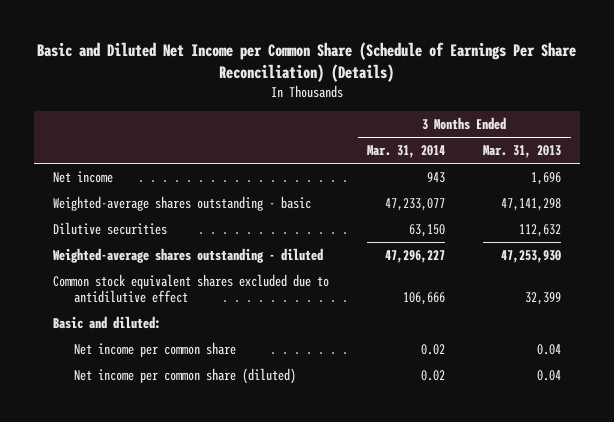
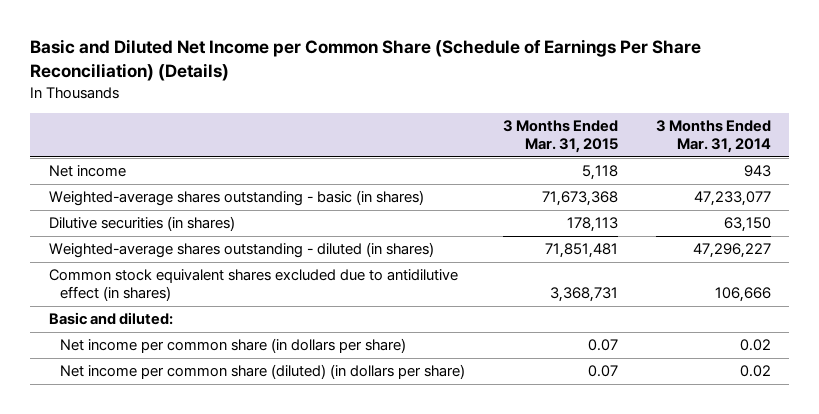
- | 3 Months Ended Mar. 31, 2014 | 3 Months Ended Mar. 31, 2013
+ | 3 Months Ended Mar. 31, 2015 | 3 Months Ended Mar. 31, 2014
- Weighted-average shares outstanding - basic | 47,233,077 | 47,141,298
- Dilutive securities | 63,150 | 112,632
- Weighted-average shares outstanding - diluted | 47,296,227 | 47,253,930
- Common stock equivalent shares excluded due to antidilutive effect | 106,666 | 32,399
+ Weighted-average shares outstanding - basic (in shares) | 71,673,368 | 47,233,077
+ Dilutive securities (in shares) | 178,113 | 63,150
+ Weighted-average shares outstanding - diluted (in shares) | 71,851,481 | 47,296,227
+ Common stock equivalent shares excluded due to antidilutive effect (in shares) | 3,368,731 | 106,666
- Net income per common share | 0.02 | 0.04
- Net income per common share (diluted) | 0.02 | 0.04
+ Net income per common share (in dollars per share) | 0.07 | 0.02
+ Net income per common share (diluted) (in dollars per share) | 0.07 | 0.02

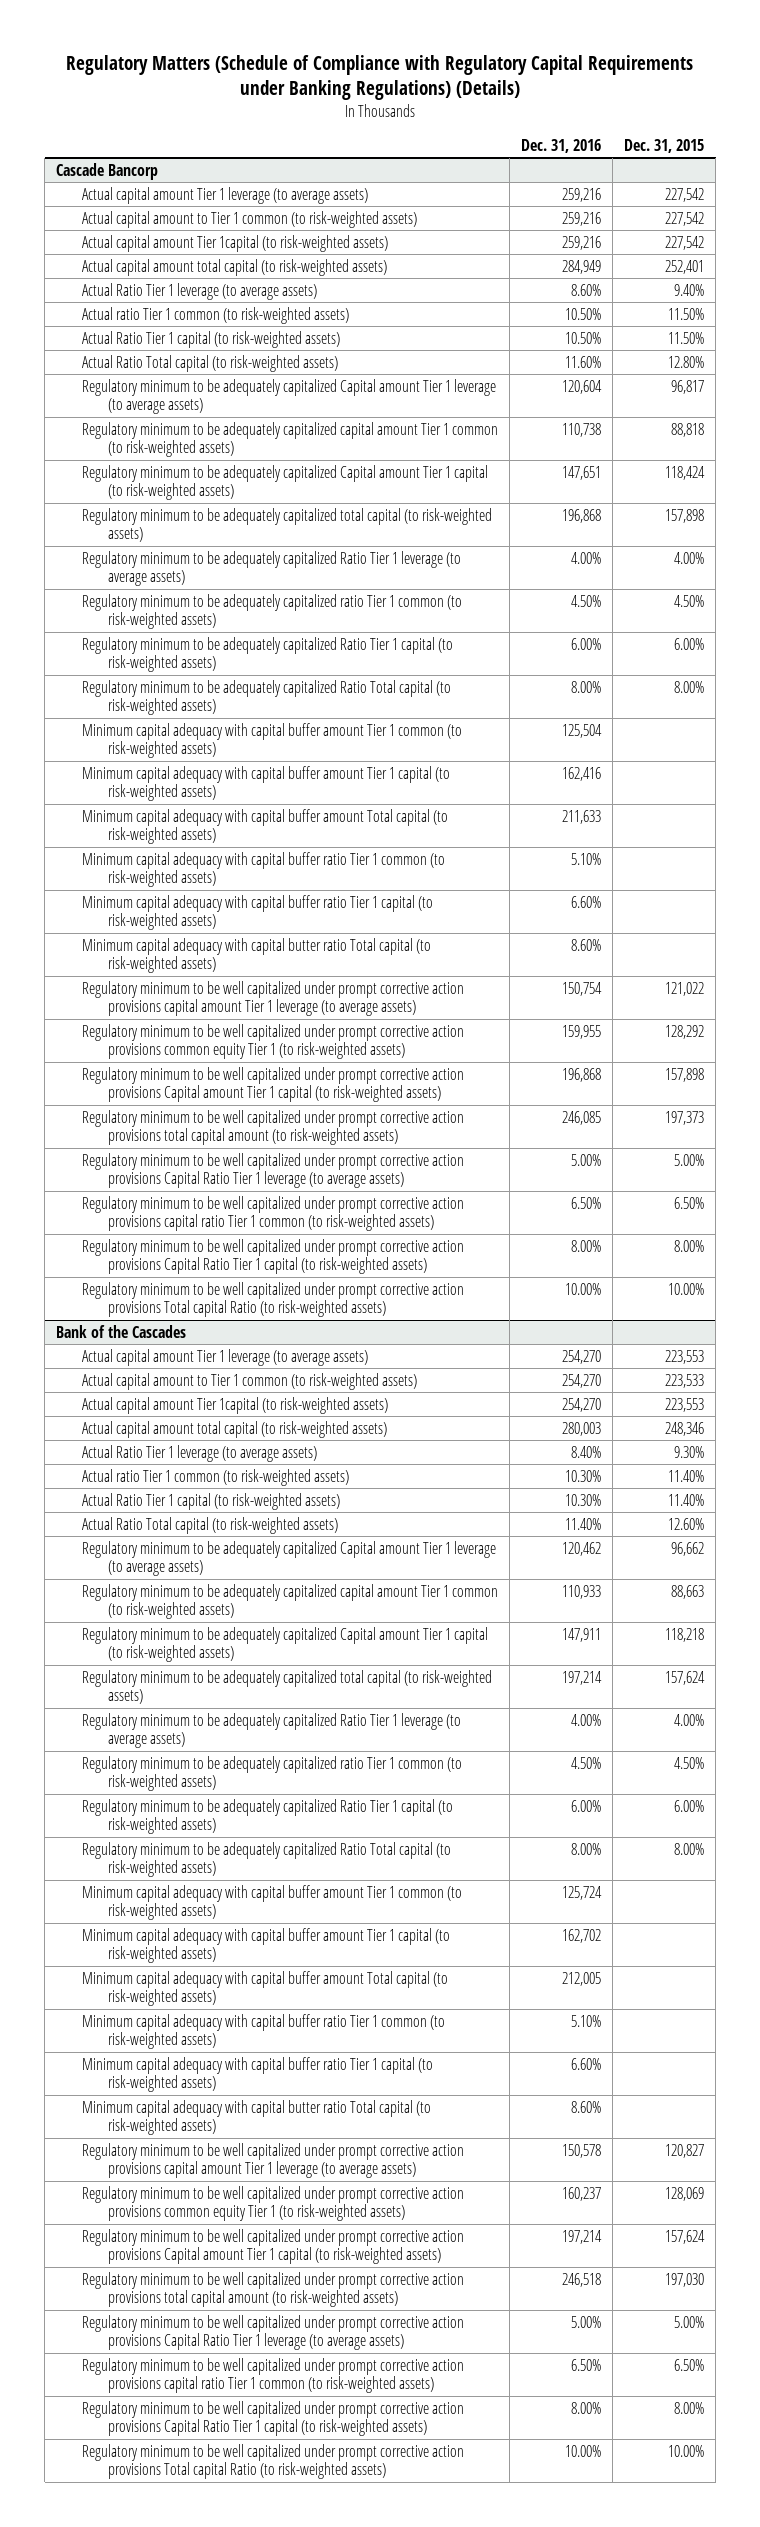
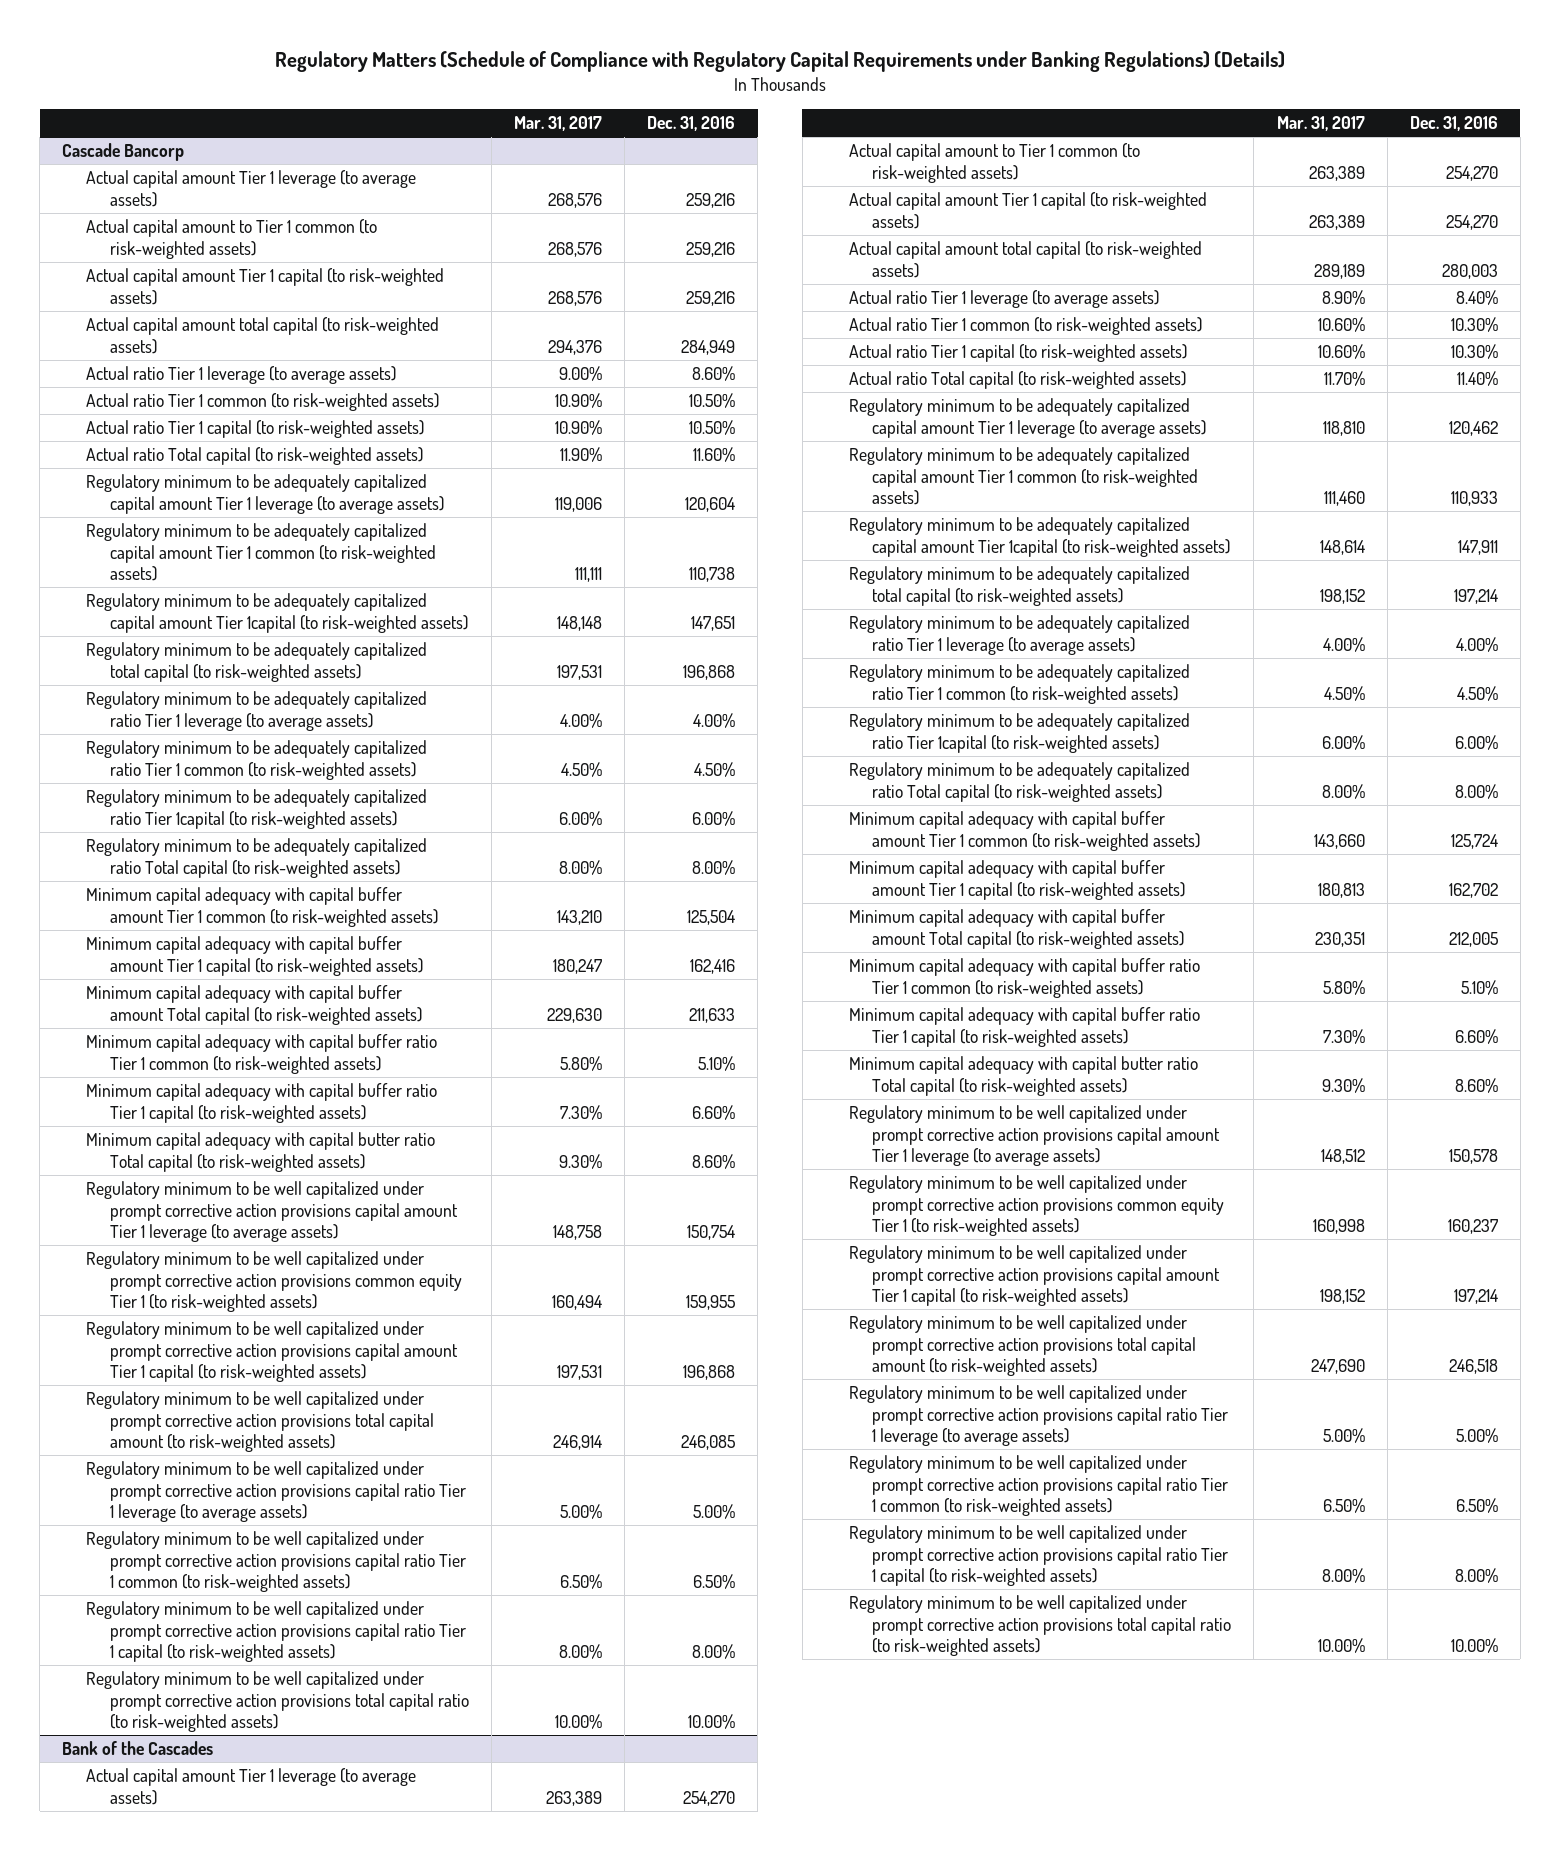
- | Dec. 31, 2016 | Dec. 31, 2015
+ | Mar. 31, 2017 | Dec. 31, 2016
@ Cascade Bancorp
- Actual capital amount Tier 1capital (to risk-weighted assets) | 259,216 | 227,542
+ Actual capital amount Tier 1 capital (to risk-weighted assets) | 268,576 | 259,216
- Actual Ratio Tier 1 leverage (to average assets) | 8.60% | 9.40%
+ Actual ratio Tier 1 leverage (to average assets) | 9.00% | 8.60%
- Actual Ratio Tier 1 capital (to risk-weighted assets) | 10.50% | 11.50%
- Actual Ratio Total capital (to risk-weighted assets) | 11.60% | 12.80%
- Regulatory minimum to be adequately capitalized Capital amount Tier 1 leverage (to average assets) | 120,604 | 96,817
+ Actual ratio Tier 1 capital (to risk-weighted assets) | 10.90% | 10.50%
+ Actual ratio Total capital (to risk-weighted assets) | 11.90% | 11.60%
+ Regulatory minimum to be adequately capitalized capital amount Tier 1 leverage (to average assets) | 119,006 | 120,604
- Regulatory minimum to be adequately capitalized Capital amount Tier 1 capital (to risk-weighted assets) | 147,651 | 118,424
+ Regulatory minimum to be adequately capitalized capital amount Tier 1capital (to risk-weighted assets) | 148,148 | 147,651
- Regulatory minimum to be adequately capitalized Ratio Tier 1 leverage (to average assets) | 4.00% | 4.00%
+ Regulatory minimum to be adequately capitalized ratio Tier 1 leverage (to average assets) | 4.00% | 4.00%
- Regulatory minimum to be adequately capitalized Ratio Tier 1 capital (to risk-weighted assets) | 6.00% | 6.00%
- Regulatory minimum to be adequately capitalized Ratio Total capital (to risk-weighted assets) | 8.00% | 8.00%
+ Regulatory minimum to be adequately capitalized ratio Tier 1capital (to risk-weighted assets) | 6.00% | 6.00%
+ Regulatory minimum to be adequately capitalized ratio Total capital (to risk-weighted assets) | 8.00% | 8.00%
- Regulatory minimum to be well capitalized under prompt corrective action provisions Capital amount Tier 1 capital (to risk-weighted assets) | 196,868 | 157,898
+ Regulatory minimum to be well capitalized under prompt corrective action provisions capital amount Tier 1 capital (to risk-weighted assets) | 197,531 | 196,868
- Regulatory minimum to be well capitalized under prompt corrective action provisions Capital Ratio Tier 1 leverage (to average assets) | 5.00% | 5.00%
+ Regulatory minimum to be well capitalized under prompt corrective action provisions capital ratio Tier 1 leverage (to average assets) | 5.00% | 5.00%
- Regulatory minimum to be well capitalized under prompt corrective action provisions Capital Ratio Tier 1 capital (to risk-weighted assets) | 8.00% | 8.00%
- Regulatory minimum to be well capitalized under prompt corrective action provisions Total capital Ratio (to risk-weighted assets) | 10.00% | 10.00%
+ Regulatory minimum to be well capitalized under prompt corrective action provisions capital ratio Tier 1 capital (to risk-weighted assets) | 8.00% | 8.00%
+ Regulatory minimum to be well capitalized under prompt corrective action provisions total capital ratio (to risk-weighted assets) | 10.00% | 10.00%
@ Bank of the Cascades
- Actual capital amount Tier 1capital (to risk-weighted assets) | 254,270 | 223,553
+ Actual capital amount Tier 1 capital (to risk-weighted assets) | 263,389 | 254,270
- Actual Ratio Tier 1 leverage (to average assets) | 8.40% | 9.30%
+ Actual ratio Tier 1 leverage (to average assets) | 8.90% | 8.40%
- Actual Ratio Tier 1 capital (to risk-weighted assets) | 10.30% | 11.40%
- Actual Ratio Total capital (to risk-weighted assets) | 11.40% | 12.60%
- Regulatory minimum to be adequately capitalized Capital amount Tier 1 leverage (to average assets) | 120,462 | 96,662
+ Actual ratio Tier 1 capital (to risk-weighted assets) | 10.60% | 10.30%
+ Actual ratio Total capital (to risk-weighted assets) | 11.70% | 11.40%
+ Regulatory minimum to be adequately capitalized capital amount Tier 1 leverage (to average assets) | 118,810 | 120,462
- Regulatory minimum to be adequately capitalized Capital amount Tier 1 capital (to risk-weighted assets) | 147,911 | 118,218
+ Regulatory minimum to be adequately capitalized capital amount Tier 1capital (to risk-weighted assets) | 148,614 | 147,911
- Regulatory minimum to be adequately capitalized Ratio Tier 1 leverage (to average assets) | 4.00% | 4.00%
+ Regulatory minimum to be adequately capitalized ratio Tier 1 leverage (to average assets) | 4.00% | 4.00%
- Regulatory minimum to be adequately capitalized Ratio Tier 1 capital (to risk-weighted assets) | 6.00% | 6.00%
- Regulatory minimum to be adequately capitalized Ratio Total capital (to risk-weighted assets) | 8.00% | 8.00%
+ Regulatory minimum to be adequately capitalized ratio Tier 1capital (to risk-weighted assets) | 6.00% | 6.00%
+ Regulatory minimum to be adequately capitalized ratio Total capital (to risk-weighted assets) | 8.00% | 8.00%
- Regulatory minimum to be well capitalized under prompt corrective action provisions Capital amount Tier 1 capital (to risk-weighted assets) | 197,214 | 157,624
+ Regulatory minimum to be well capitalized under prompt corrective action provisions capital amount Tier 1 capital (to risk-weighted assets) | 198,152 | 197,214
- Regulatory minimum to be well capitalized under prompt corrective action provisions Capital Ratio Tier 1 leverage (to average assets) | 5.00% | 5.00%
+ Regulatory minimum to be well capitalized under prompt corrective action provisions capital ratio Tier 1 leverage (to average assets) | 5.00% | 5.00%
- Regulatory minimum to be well capitalized under prompt corrective action provisions Capital Ratio Tier 1 capital (to risk-weighted assets) | 8.00% | 8.00%
- Regulatory minimum to be well capitalized under prompt corrective action provisions Total capital Ratio (to risk-weighted assets) | 10.00% | 10.00%
+ Regulatory minimum to be well capitalized under prompt corrective action provisions capital ratio Tier 1 capital (to risk-weighted assets) | 8.00% | 8.00%
+ Regulatory minimum to be well capitalized under prompt corrective action provisions total capital ratio (to risk-weighted assets) | 10.00% | 10.00%

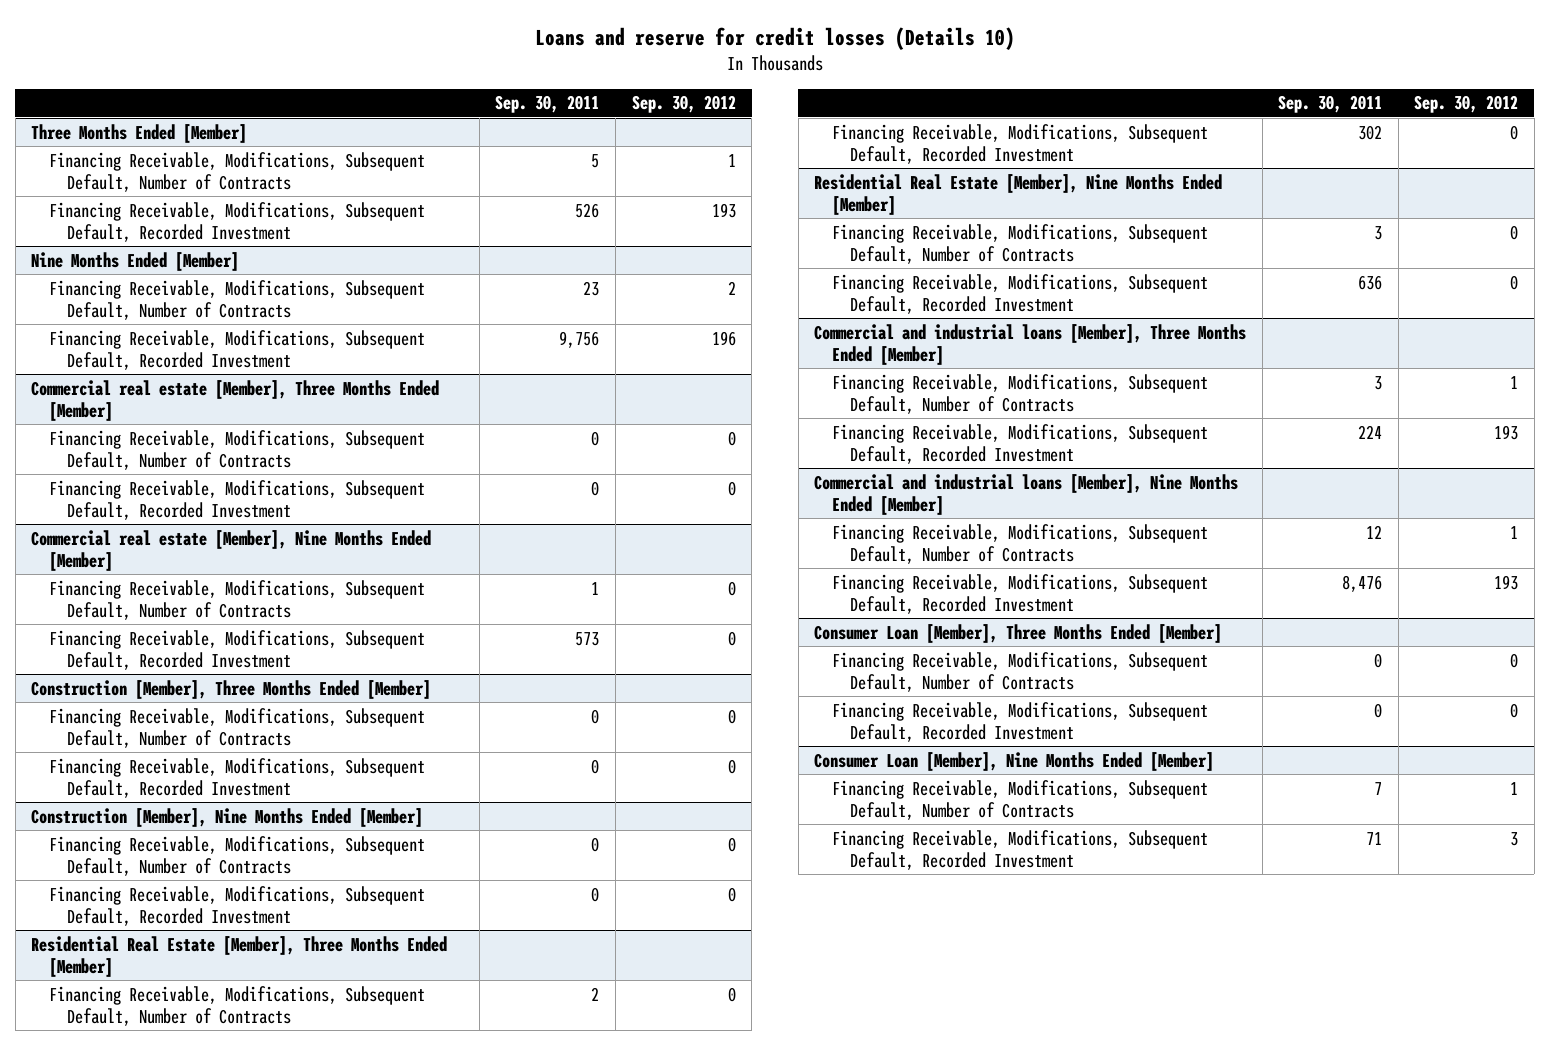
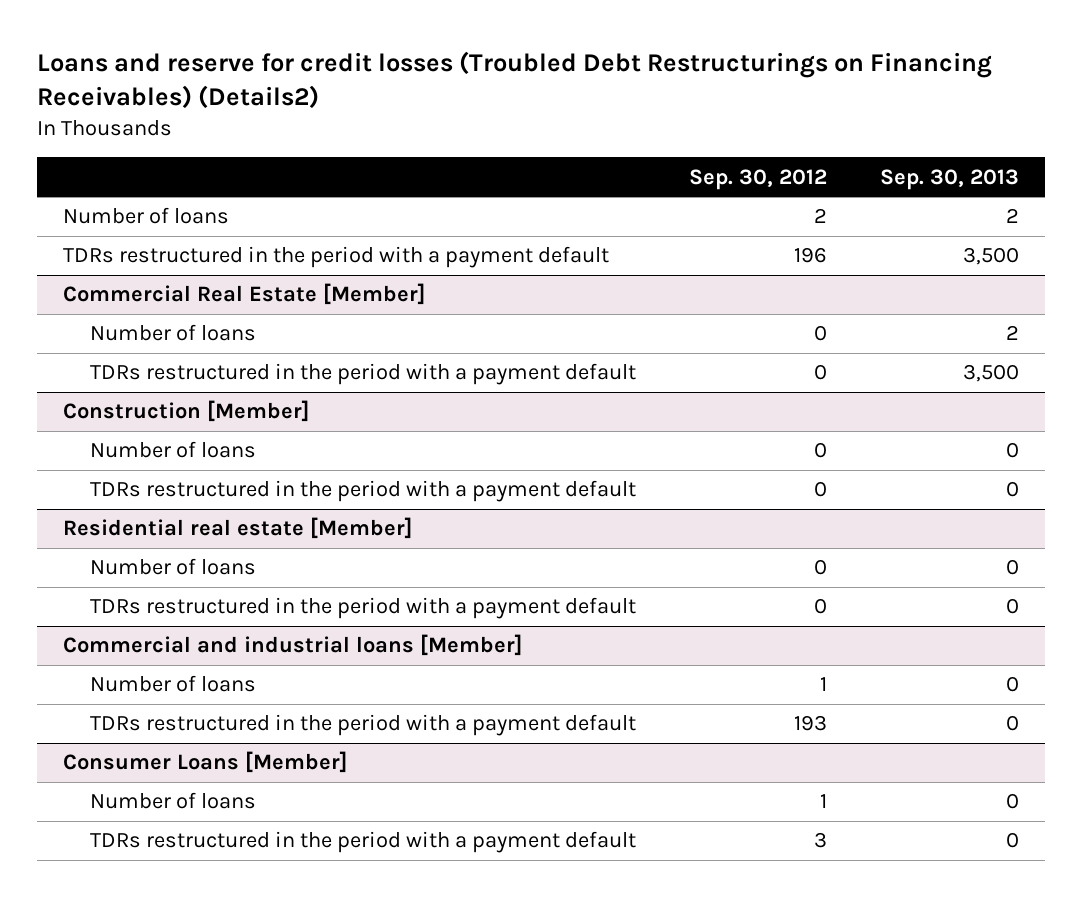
- Loans and reserve for credit losses (Details 10)
+ Loans and reserve for credit losses (Troubled Debt Restructurings on Financing Receivables) (Details2)
- | Sep. 30, 2011 | Sep. 30, 2012
+ | Sep. 30, 2012 | Sep. 30, 2013
- Three Months Ended [Member]
- Financing Receivable, Modifications, Subsequent Default, Number of Contracts | 5 | 1
- Financing Receivable, Modifications, Subsequent Default, Recorded Investment | 526 | 193
- Nine Months Ended [Member]
- Financing Receivable, Modifications, Subsequent Default, Number of Contracts | 23 | 2
- Financing Receivable, Modifications, Subsequent Default, Recorded Investment | 9,756 | 196
- Commercial real estate [Member], Three Months Ended [Member]
- Financing Receivable, Modifications, Subsequent Default, Number of Contracts | 0 | 0
- Financing Receivable, Modifications, Subsequent Default, Recorded Investment | 0 | 0
- Commercial real estate [Member], Nine Months Ended [Member]
- Financing Receivable, Modifications, Subsequent Default, Number of Contracts | 1 | 0
- Financing Receivable, Modifications, Subsequent Default, Recorded Investment | 573 | 0
- Construction [Member], Three Months Ended [Member]
- Financing Receivable, Modifications, Subsequent Default, Number of Contracts | 0 | 0
- Financing Receivable, Modifications, Subsequent Default, Recorded Investment | 0 | 0
- Construction [Member], Nine Months Ended [Member]
- Financing Receivable, Modifications, Subsequent Default, Number of Contracts | 0 | 0
- Financing Receivable, Modifications, Subsequent Default, Recorded Investment | 0 | 0
- Residential Real Estate [Member], Three Months Ended [Member]
- Financing Receivable, Modifications, Subsequent Default, Number of Contracts | 2 | 0
- Financing Receivable, Modifications, Subsequent Default, Recorded Investment | 302 | 0
- Residential Real Estate [Member], Nine Months Ended [Member]
- Financing Receivable, Modifications, Subsequent Default, Number of Contracts | 3 | 0
- Financing Receivable, Modifications, Subsequent Default, Recorded Investment | 636 | 0
- Commercial and industrial loans [Member], Three Months Ended [Member]
- Financing Receivable, Modifications, Subsequent Default, Number of Contracts | 3 | 1
- Financing Receivable, Modifications, Subsequent Default, Recorded Investment | 224 | 193
- Commercial and industrial loans [Member], Nine Months Ended [Member]
- Financing Receivable, Modifications, Subsequent Default, Number of Contracts | 12 | 1
- Financing Receivable, Modifications, Subsequent Default, Recorded Investment | 8,476 | 193
- Consumer Loan [Member], Three Months Ended [Member]
- Financing Receivable, Modifications, Subsequent Default, Number of Contracts | 0 | 0
- Financing Receivable, Modifications, Subsequent Default, Recorded Investment | 0 | 0
- Consumer Loan [Member], Nine Months Ended [Member]
- Financing Receivable, Modifications, Subsequent Default, Number of Contracts | 7 | 1
- Financing Receivable, Modifications, Subsequent Default, Recorded Investment | 71 | 3
+ Number of loans | 2 | 2
+ TDRs restructured in the period with a payment default | 196 | 3,500
+ Commercial Real Estate [Member]
+ Number of loans | 0 | 2
+ TDRs restructured in the period with a payment default | 0 | 3,500
+ Construction [Member]
+ Number of loans | 0 | 0
+ TDRs restructured in the period with a payment default | 0 | 0
+ Residential real estate [Member]
+ Number of loans | 0 | 0
+ TDRs restructured in the period with a payment default | 0 | 0
+ Commercial and industrial loans [Member]
+ Number of loans | 1 | 0
+ TDRs restructured in the period with a payment default | 193 | 0
+ Consumer Loans [Member]
+ Number of loans | 1 | 0
+ TDRs restructured in the period with a payment default | 3 | 0

